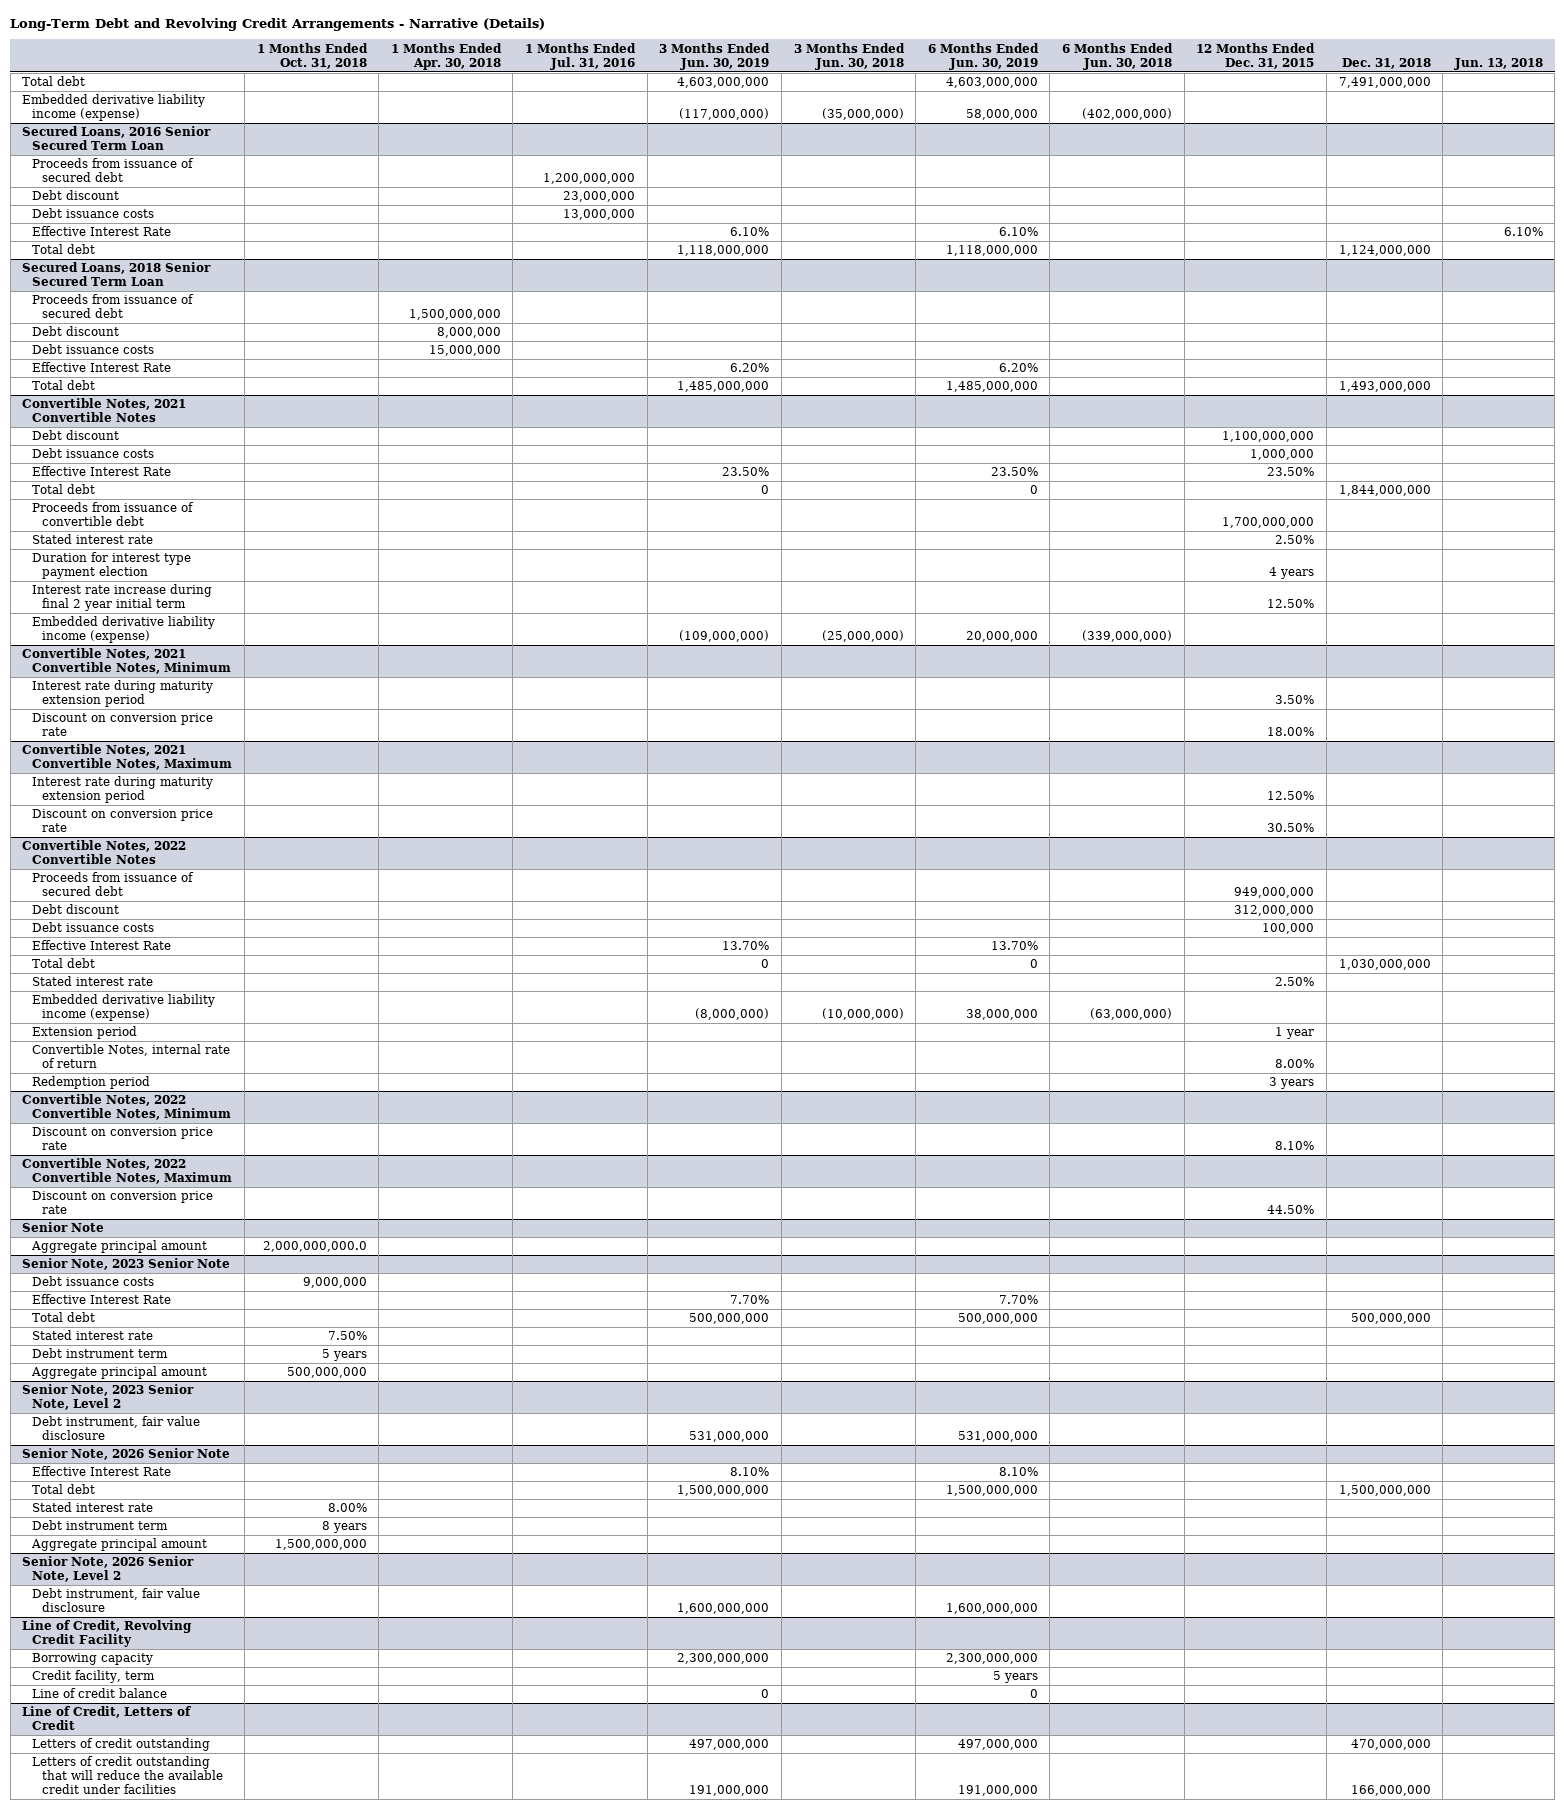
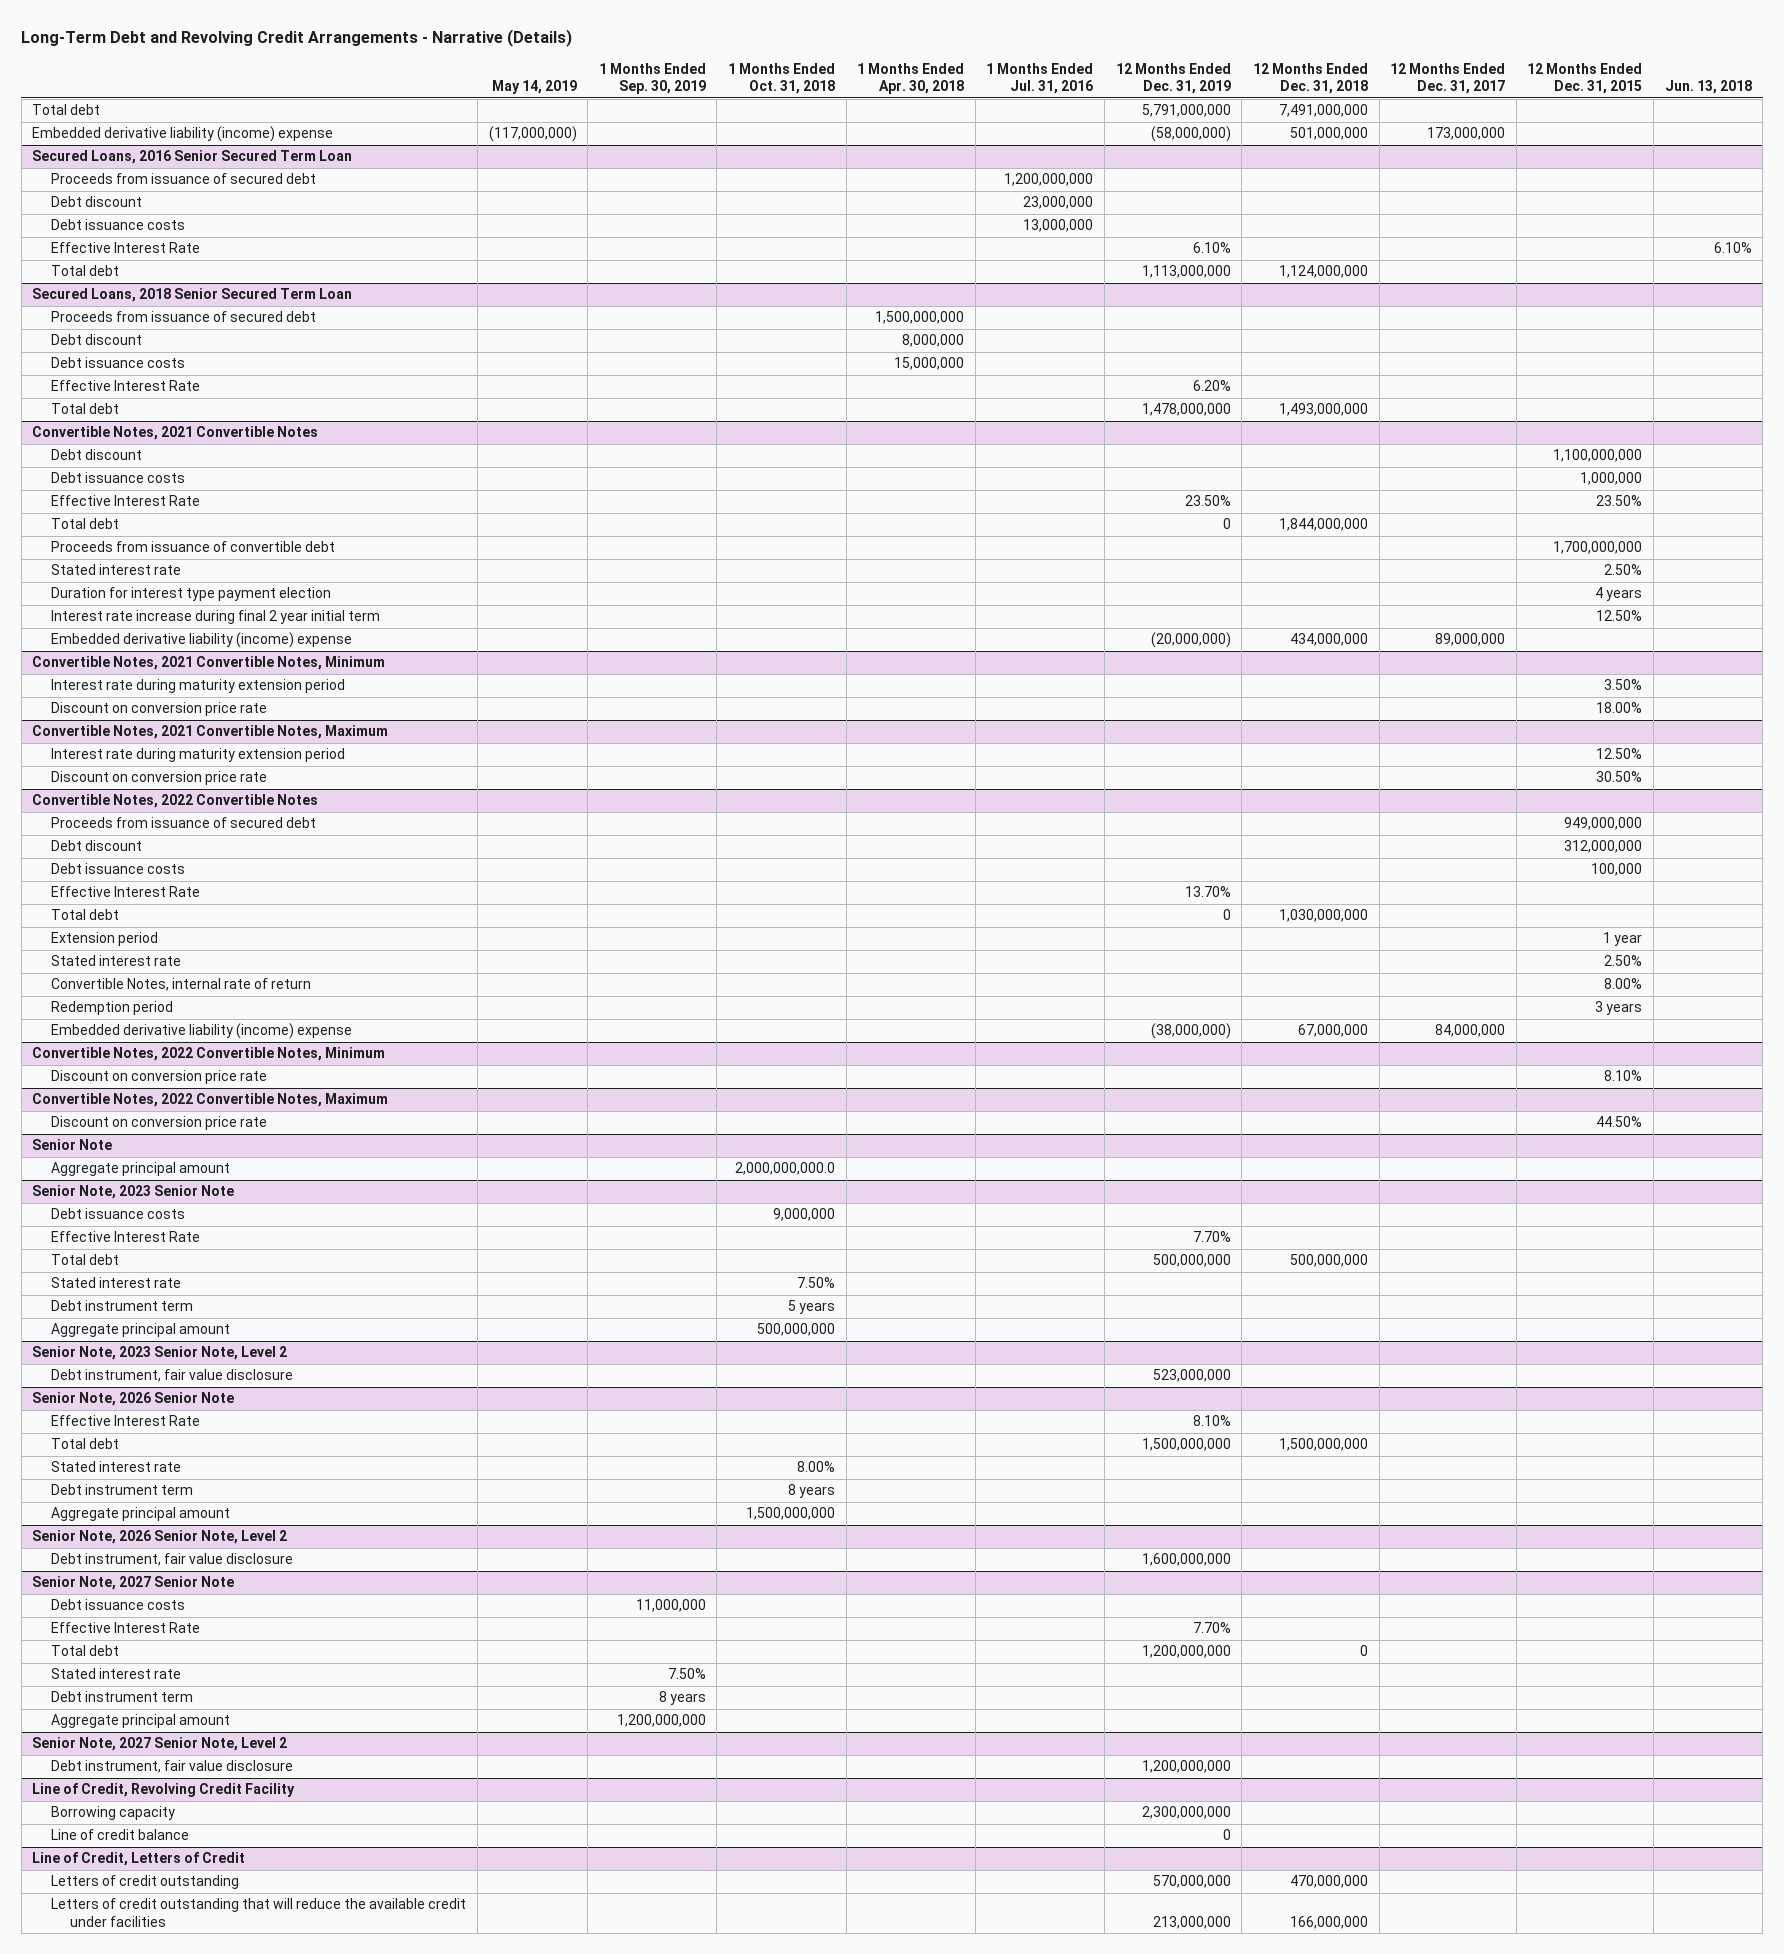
- | 1 Months Ended Oct. 31, 2018 | 1 Months Ended Apr. 30, 2018 | 1 Months Ended Jul. 31, 2016 | 3 Months Ended Jun. 30, 2019 | 3 Months Ended Jun. 30, 2018 | 6 Months Ended Jun. 30, 2019 | 6 Months Ended Jun. 30, 2018 | 12 Months Ended Dec. 31, 2015 | Dec. 31, 2018 | Jun. 13, 2018
+ | May 14, 2019 | 1 Months Ended Sep. 30, 2019 | 1 Months Ended Oct. 31, 2018 | 1 Months Ended Apr. 30, 2018 | 1 Months Ended Jul. 31, 2016 | 12 Months Ended Dec. 31, 2019 | 12 Months Ended Dec. 31, 2018 | 12 Months Ended Dec. 31, 2017 | 12 Months Ended Dec. 31, 2015 | Jun. 13, 2018
- Embedded derivative liability income (expense) | | | | (117,000,000) | (35,000,000) | 58,000,000 | (402,000,000) | | |
+ Embedded derivative liability (income) expense | (117,000,000) | | | | | (58,000,000) | 501,000,000 | 173,000,000 | |
@ Convertible Notes, 2021 Convertible Notes
- Embedded derivative liability income (expense) | | | | (109,000,000) | (25,000,000) | 20,000,000 | (339,000,000) | | |
+ Embedded derivative liability (income) expense | | | | | | (20,000,000) | 434,000,000 | 89,000,000 | |
@ Convertible Notes, 2022 Convertible Notes
- Embedded derivative liability income (expense) | | | | (8,000,000) | (10,000,000) | 38,000,000 | (63,000,000) | | |
moved down: Stated interest rate | | | | | | | | | 2.50% |
+ Embedded derivative liability (income) expense | | | | | | (38,000,000) | 67,000,000 | 84,000,000 | |
+ Senior Note, 2027 Senior Note
+ Debt issuance costs | | 11,000,000 | | | | | | | |
+ Effective Interest Rate | | | | | | 7.70% | | | |
+ Total debt | | | | | | 1,200,000,000 | 0 | | |
+ Stated interest rate | | 7.50% | | | | | | | |
+ Debt instrument term | | 8 years | | | | | | | |
+ Aggregate principal amount | | 1,200,000,000 | | | | | | | |
+ Senior Note, 2027 Senior Note, Level 2
+ Debt instrument, fair value disclosure | | | | | | 1,200,000,000 | | | |
@ Line of Credit, Revolving Credit Facility
- Credit facility, term | | | | | | 5 years | | | |

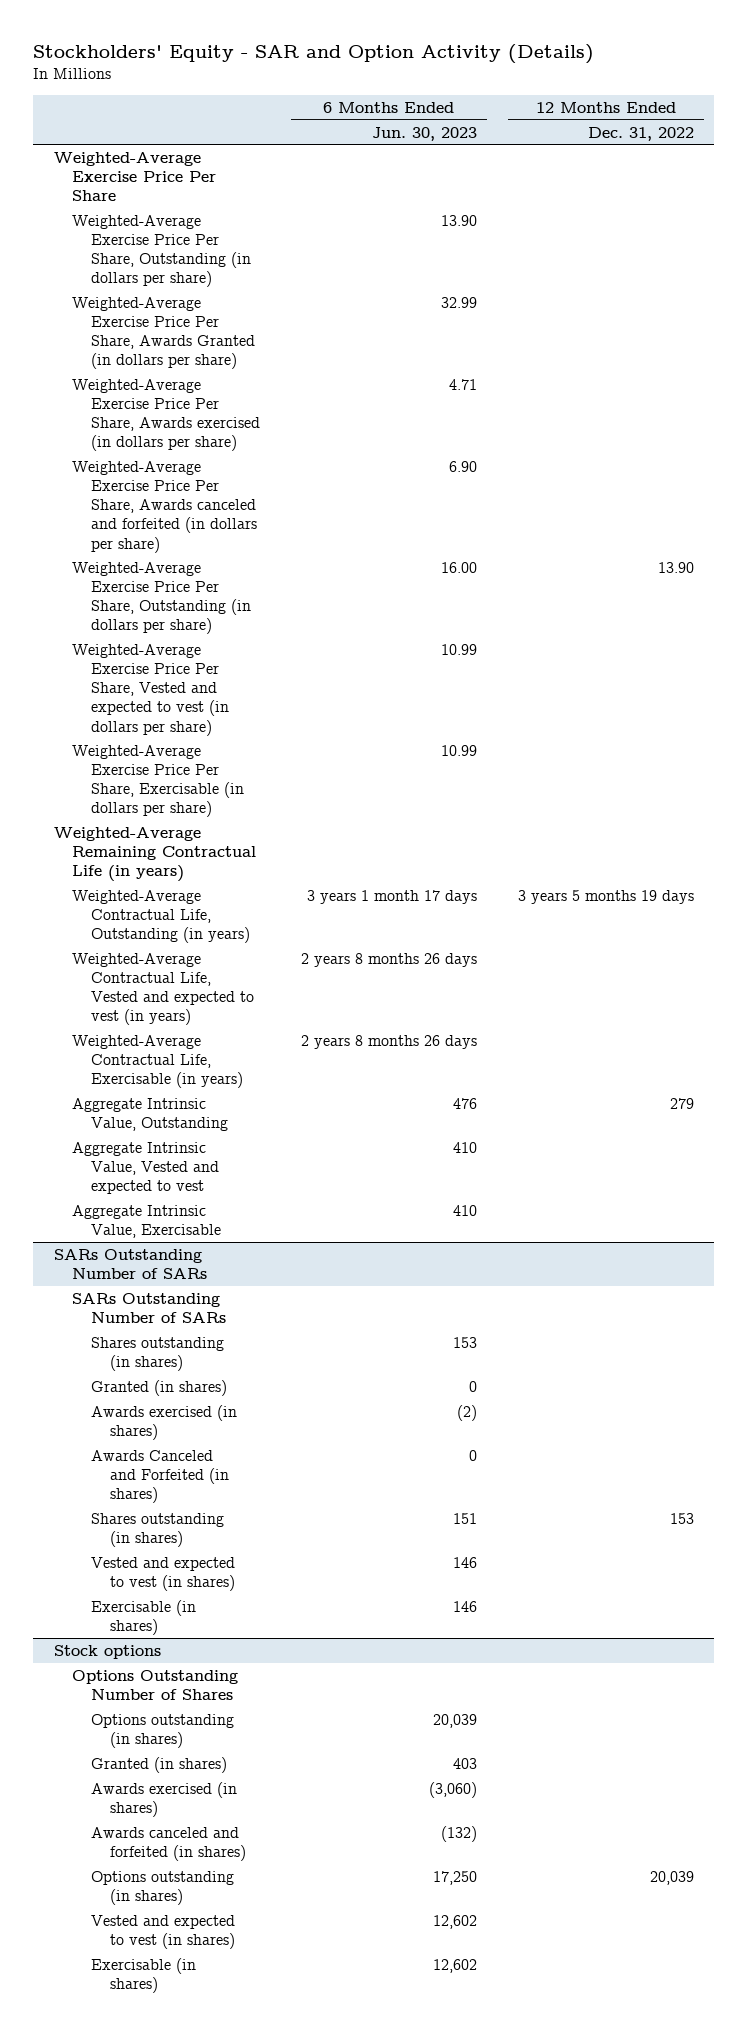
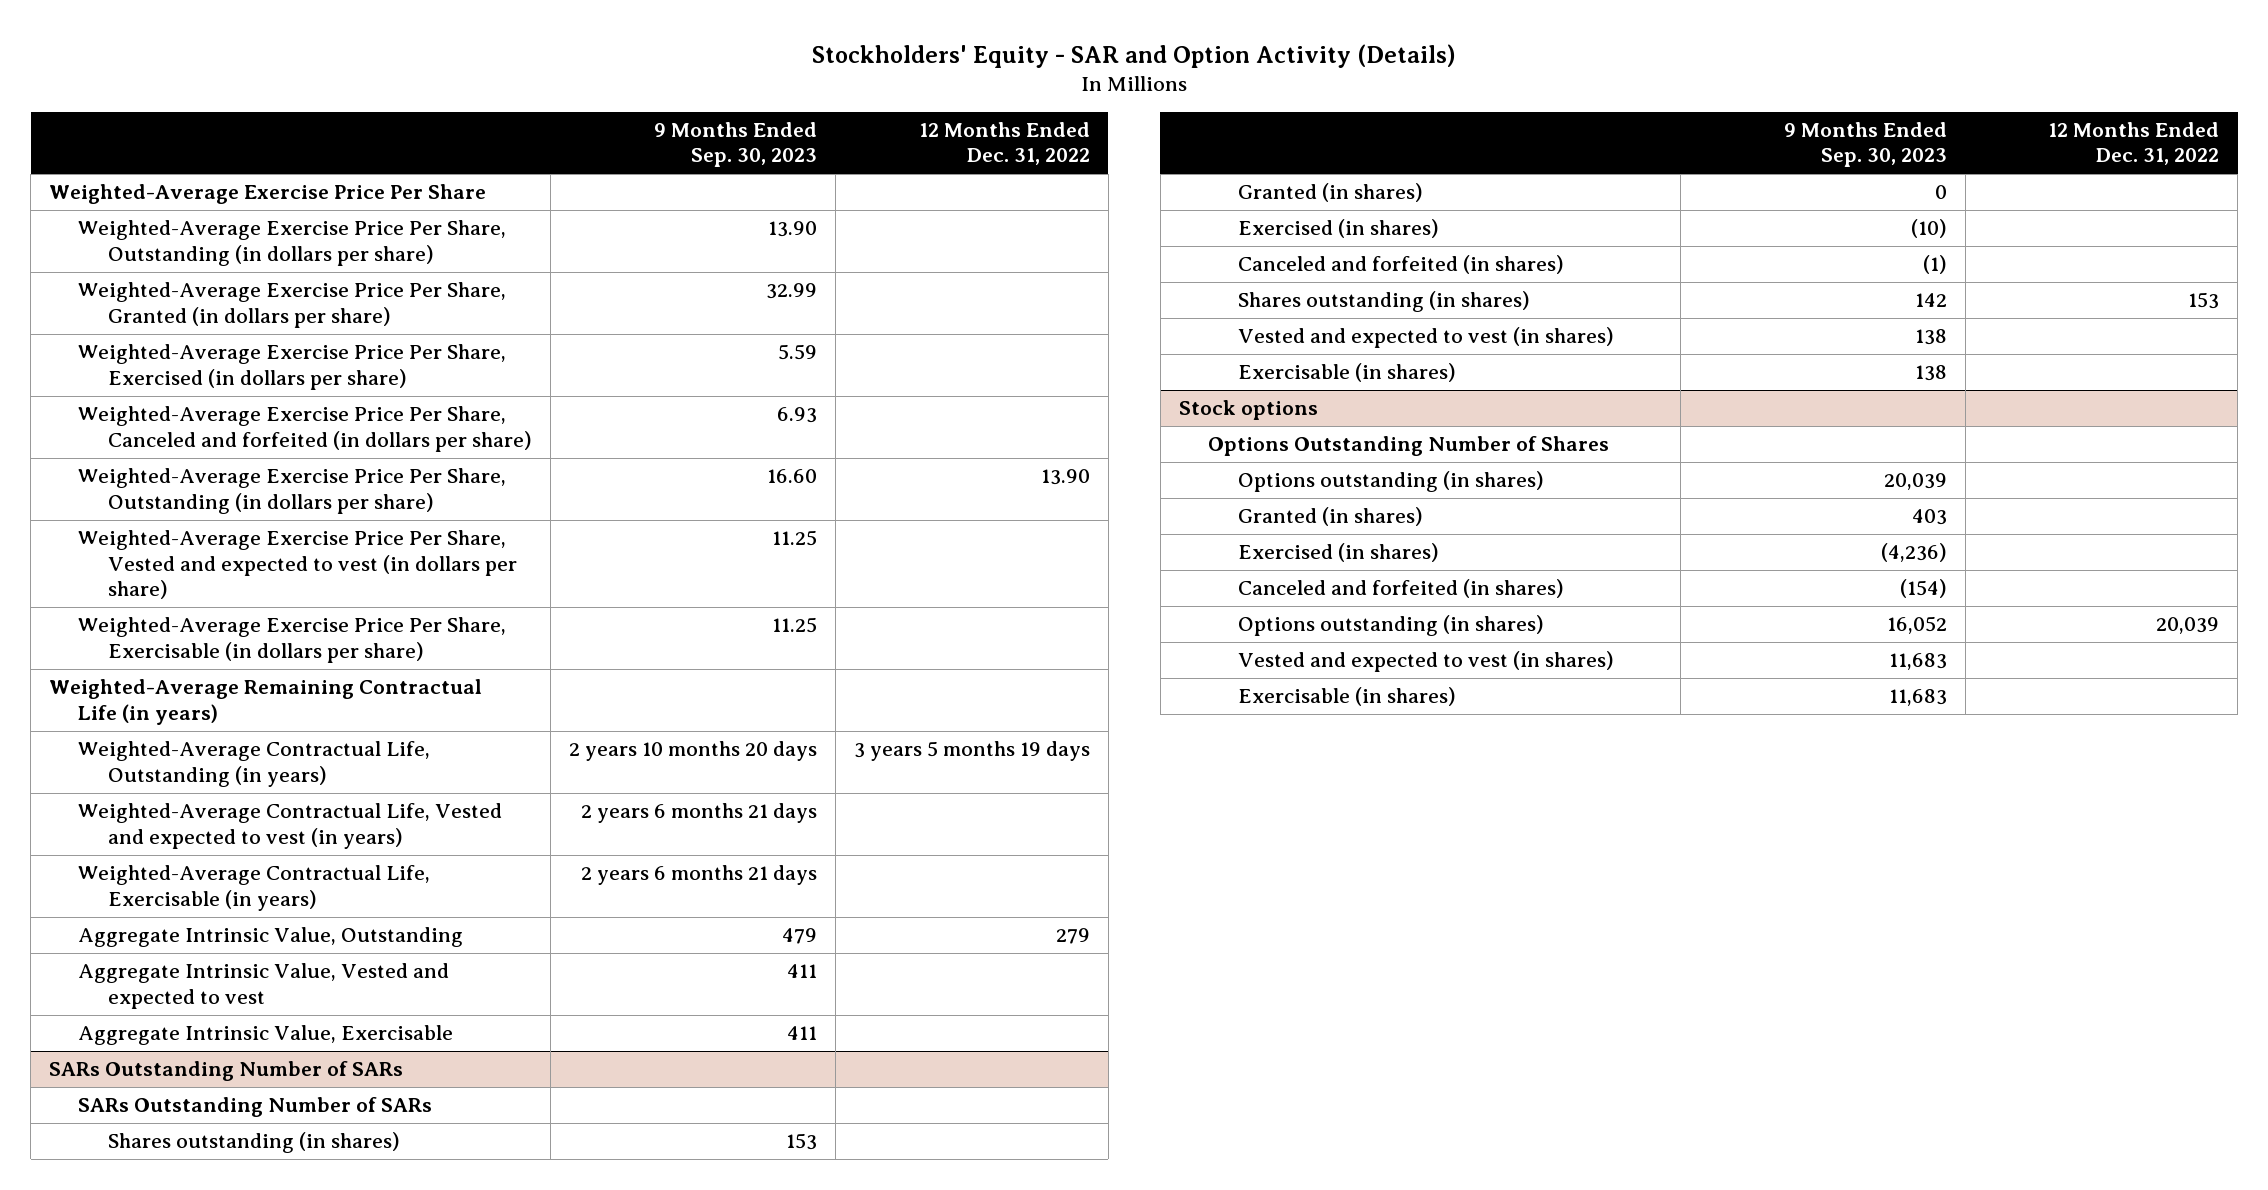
- | 6 Months Ended Jun. 30, 2023 | 12 Months Ended Dec. 31, 2022
+ | 9 Months Ended Sep. 30, 2023 | 12 Months Ended Dec. 31, 2022
- Weighted-Average Exercise Price Per Share, Awards Granted (in dollars per share) | 32.99 |
- Weighted-Average Exercise Price Per Share, Awards exercised (in dollars per share) | 4.71 |
- Weighted-Average Exercise Price Per Share, Awards canceled and forfeited (in dollars per share) | 6.90 |
+ Weighted-Average Exercise Price Per Share, Granted (in dollars per share) | 32.99 |
+ Weighted-Average Exercise Price Per Share, Exercised (in dollars per share) | 5.59 |
+ Weighted-Average Exercise Price Per Share, Canceled and forfeited (in dollars per share) | 6.93 |
@ SARs Outstanding Number of SARs
- Awards exercised (in shares) | (2) |
- Awards Canceled and Forfeited (in shares) | 0 |
+ Exercised (in shares) | (10) |
+ Canceled and forfeited (in shares) | (1) |
@ Stock options
- Awards exercised (in shares) | (3,060) |
- Awards canceled and forfeited (in shares) | (132) |
+ Exercised (in shares) | (4,236) |
+ Canceled and forfeited (in shares) | (154) |

